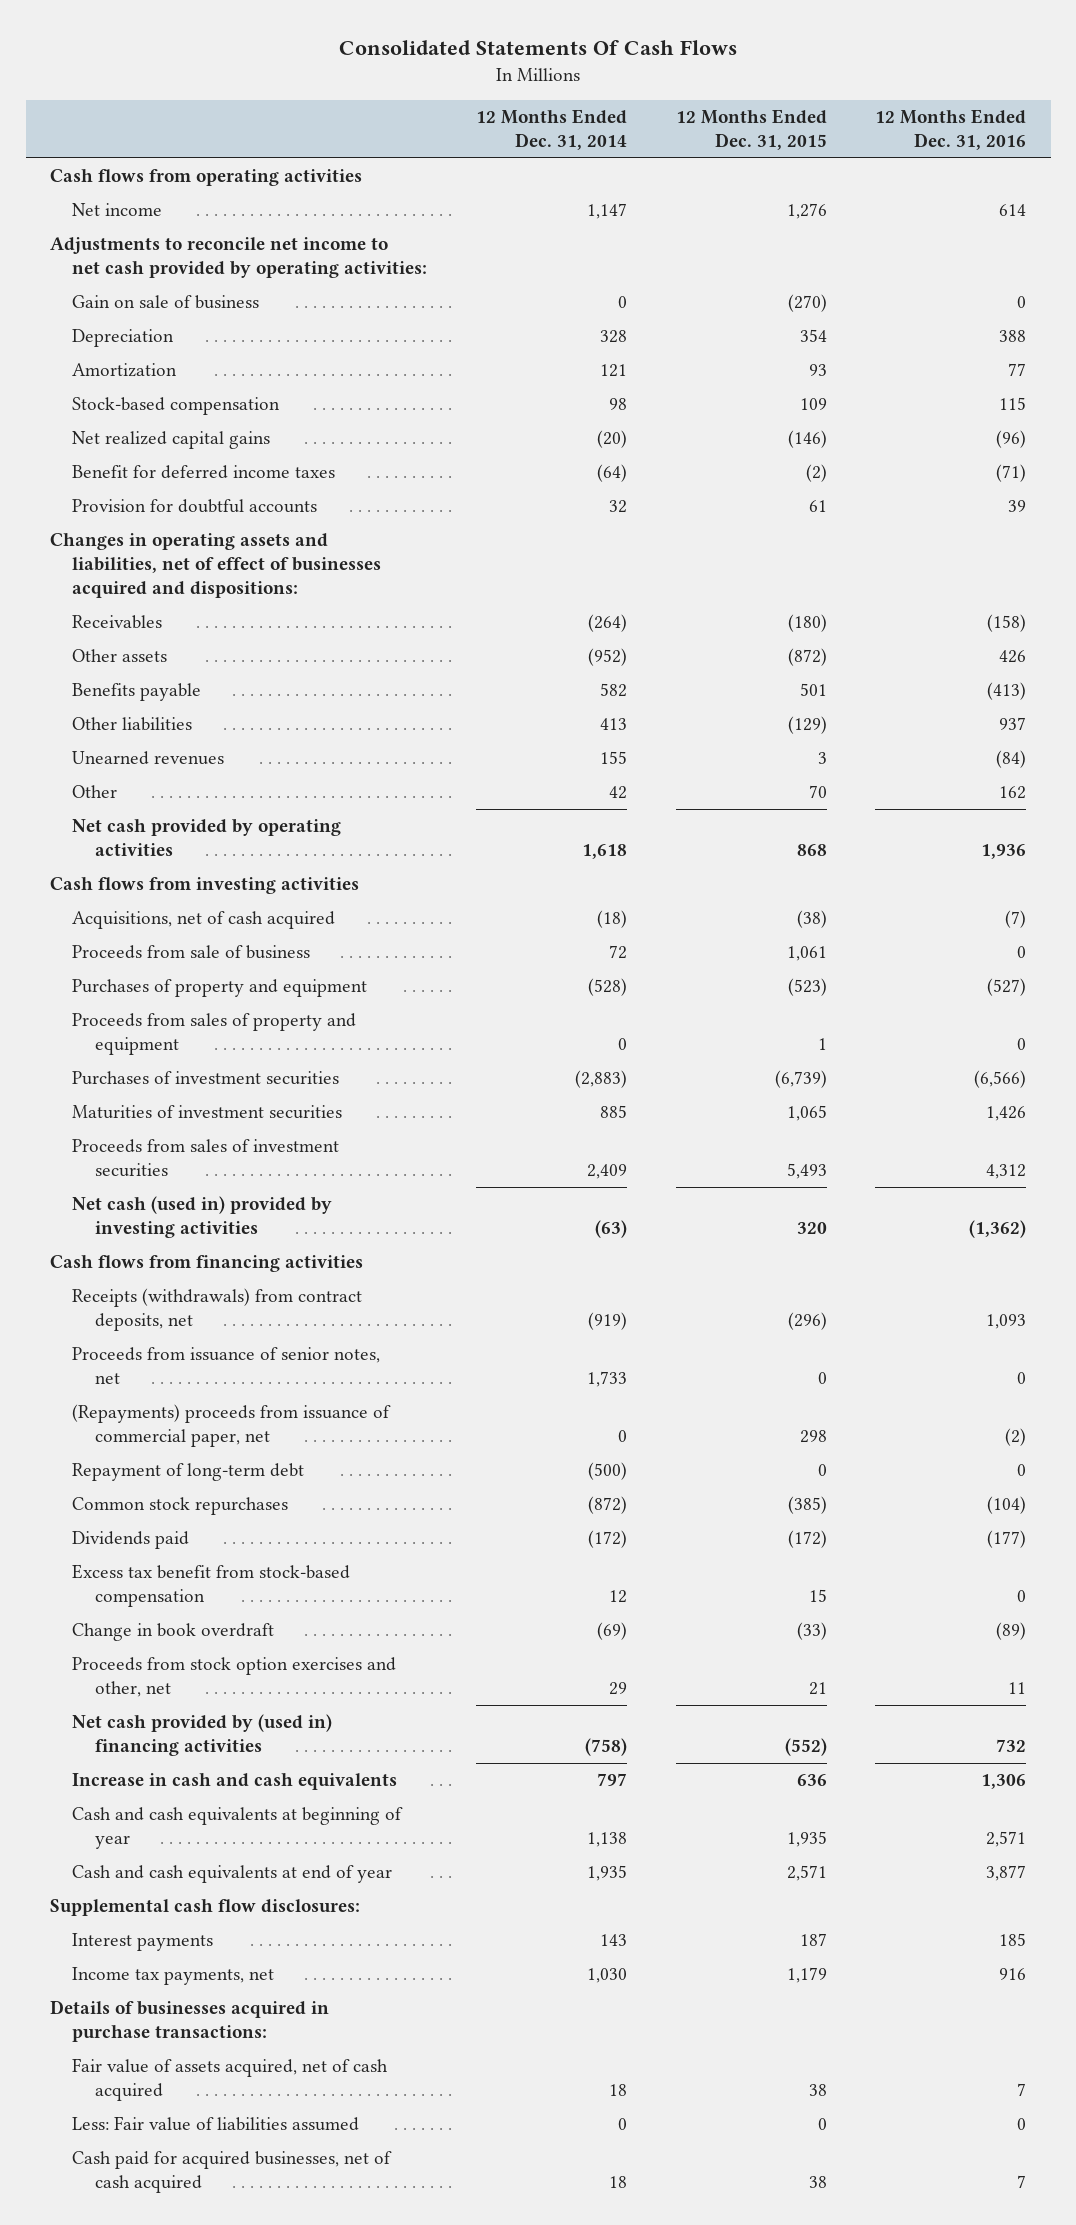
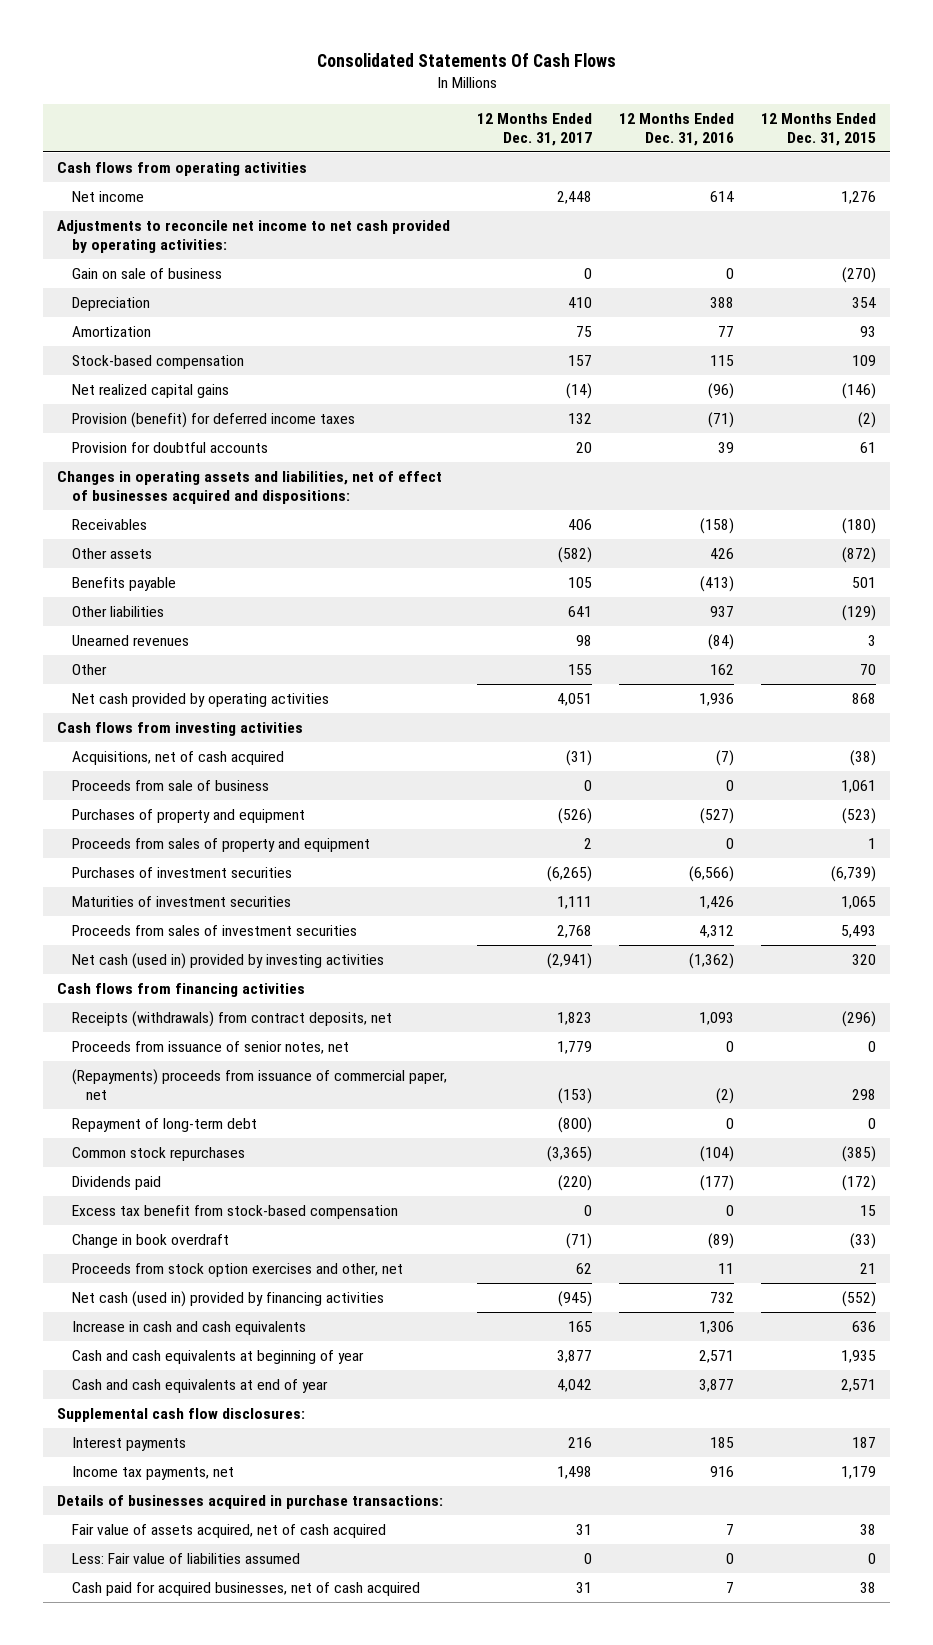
- | 12 Months Ended Dec. 31, 2014 | 12 Months Ended Dec. 31, 2015 | 12 Months Ended Dec. 31, 2016
+ | 12 Months Ended Dec. 31, 2017 | 12 Months Ended Dec. 31, 2016 | 12 Months Ended Dec. 31, 2015
- Benefit for deferred income taxes | (64) | (2) | (71)
+ Provision (benefit) for deferred income taxes | 132 | (71) | (2)
- Net cash provided by (used in) financing activities | (758) | (552) | 732
+ Net cash (used in) provided by financing activities | (945) | 732 | (552)

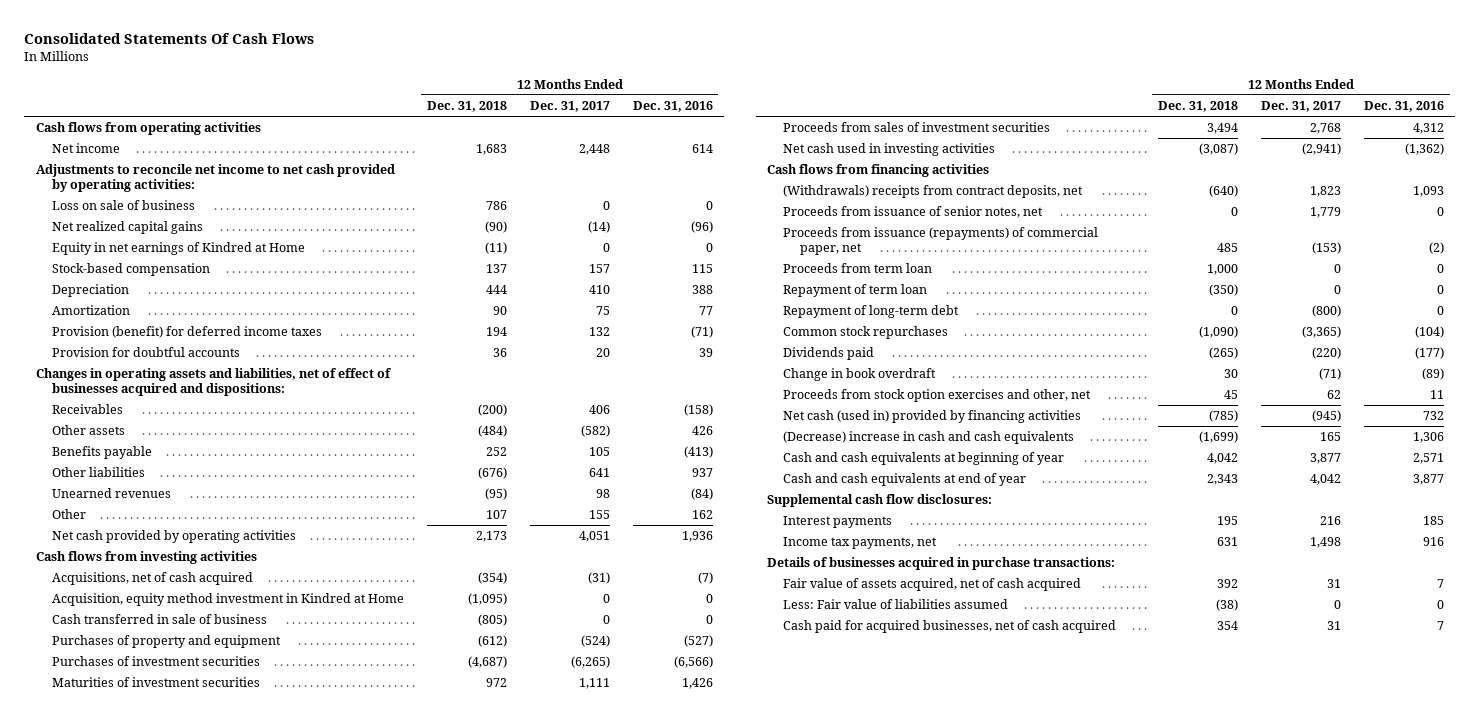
- | 12 Months Ended Dec. 31, 2017 | 12 Months Ended Dec. 31, 2016 | 12 Months Ended Dec. 31, 2015
+ | 12 Months Ended Dec. 31, 2018 | 12 Months Ended Dec. 31, 2017 | 12 Months Ended Dec. 31, 2016
- Gain on sale of business | 0 | 0 | (270)
+ Loss on sale of business | 786 | 0 | 0
moved up: Net realized capital gains | (90) | (14) | (96)
+ Equity in net earnings of Kindred at Home | (11) | 0 | 0
moved up: Stock-based compensation | 137 | 157 | 115
- Proceeds from sale of business | 0 | 0 | 1,061
- Purchases of property and equipment | (526) | (527) | (523)
- Proceeds from sales of property and equipment | 2 | 0 | 1
+ Acquisition, equity method investment in Kindred at Home | (1,095) | 0 | 0
+ Cash transferred in sale of business | (805) | 0 | 0
+ Purchases of property and equipment | (612) | (524) | (527)
- Net cash (used in) provided by investing activities | (2,941) | (1,362) | 320
+ Net cash used in investing activities | (3,087) | (2,941) | (1,362)
- Receipts (withdrawals) from contract deposits, net | 1,823 | 1,093 | (296)
+ (Withdrawals) receipts from contract deposits, net | (640) | 1,823 | 1,093
- (Repayments) proceeds from issuance of commercial paper, net | (153) | (2) | 298
+ Proceeds from issuance (repayments) of commercial paper, net | 485 | (153) | (2)
+ Proceeds from term loan | 1,000 | 0 | 0
+ Repayment of term loan | (350) | 0 | 0
- Excess tax benefit from stock-based compensation | 0 | 0 | 15
- Increase in cash and cash equivalents | 165 | 1,306 | 636
+ (Decrease) increase in cash and cash equivalents | (1,699) | 165 | 1,306

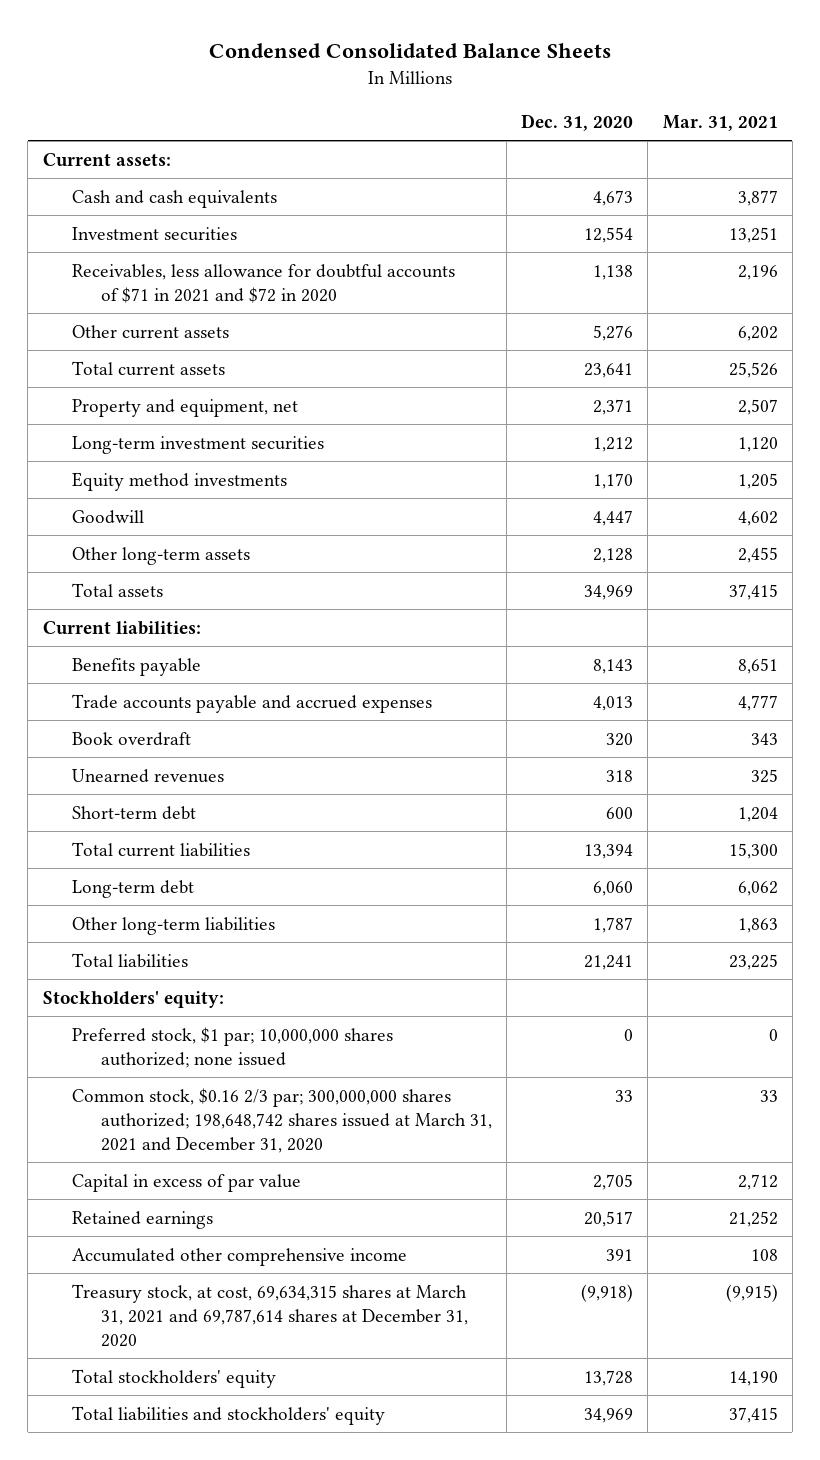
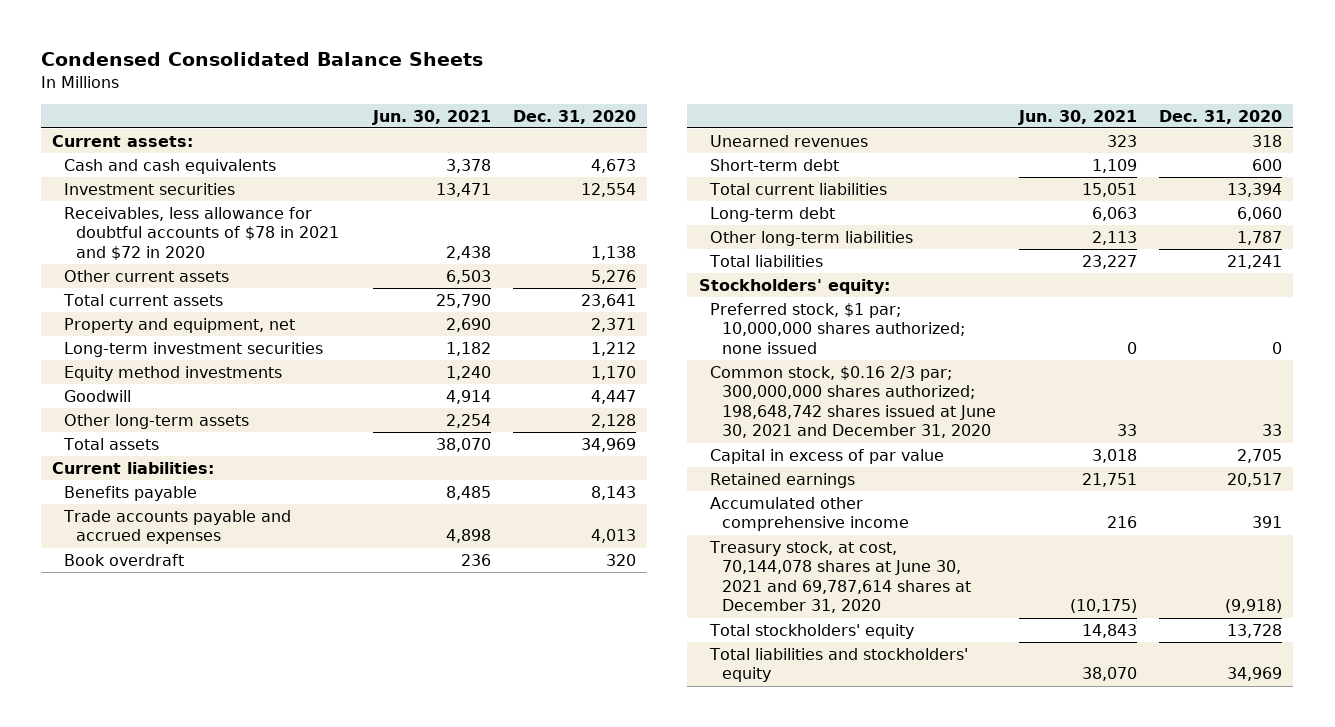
- | Dec. 31, 2020 | Mar. 31, 2021
+ | Jun. 30, 2021 | Dec. 31, 2020
- Receivables, less allowance for doubtful accounts of $71 in 2021 and $72 in 2020 | 1,138 | 2,196
+ Receivables, less allowance for doubtful accounts of $78 in 2021 and $72 in 2020 | 2,438 | 1,138
- Common stock, $0.16 2/3 par; 300,000,000 shares authorized; 198,648,742 shares issued at March 31, 2021 and December 31, 2020 | 33 | 33
+ Common stock, $0.16 2/3 par; 300,000,000 shares authorized; 198,648,742 shares issued at June 30, 2021 and December 31, 2020 | 33 | 33
- Treasury stock, at cost, 69,634,315 shares at March 31, 2021 and 69,787,614 shares at December 31, 2020 | (9,918) | (9,915)
+ Treasury stock, at cost, 70,144,078 shares at June 30, 2021 and 69,787,614 shares at December 31, 2020 | (10,175) | (9,918)

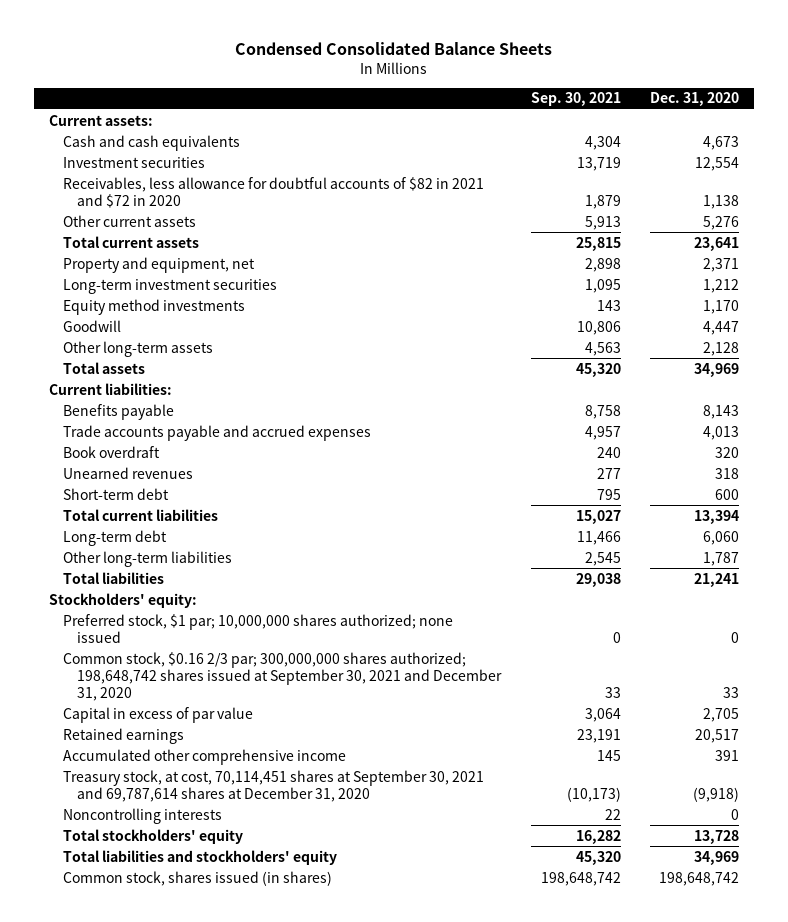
- | Jun. 30, 2021 | Dec. 31, 2020
+ | Sep. 30, 2021 | Dec. 31, 2020
- Receivables, less allowance for doubtful accounts of $78 in 2021 and $72 in 2020 | 2,438 | 1,138
+ Receivables, less allowance for doubtful accounts of $82 in 2021 and $72 in 2020 | 1,879 | 1,138
- Common stock, $0.16 2/3 par; 300,000,000 shares authorized; 198,648,742 shares issued at June 30, 2021 and December 31, 2020 | 33 | 33
+ Common stock, $0.16 2/3 par; 300,000,000 shares authorized; 198,648,742 shares issued at September 30, 2021 and December 31, 2020 | 33 | 33
- Treasury stock, at cost, 70,144,078 shares at June 30, 2021 and 69,787,614 shares at December 31, 2020 | (10,175) | (9,918)
+ Treasury stock, at cost, 70,114,451 shares at September 30, 2021 and 69,787,614 shares at December 31, 2020 | (10,173) | (9,918)
+ Noncontrolling interests | 22 | 0
+ Common stock, shares issued (in shares) | 198,648,742 | 198,648,742

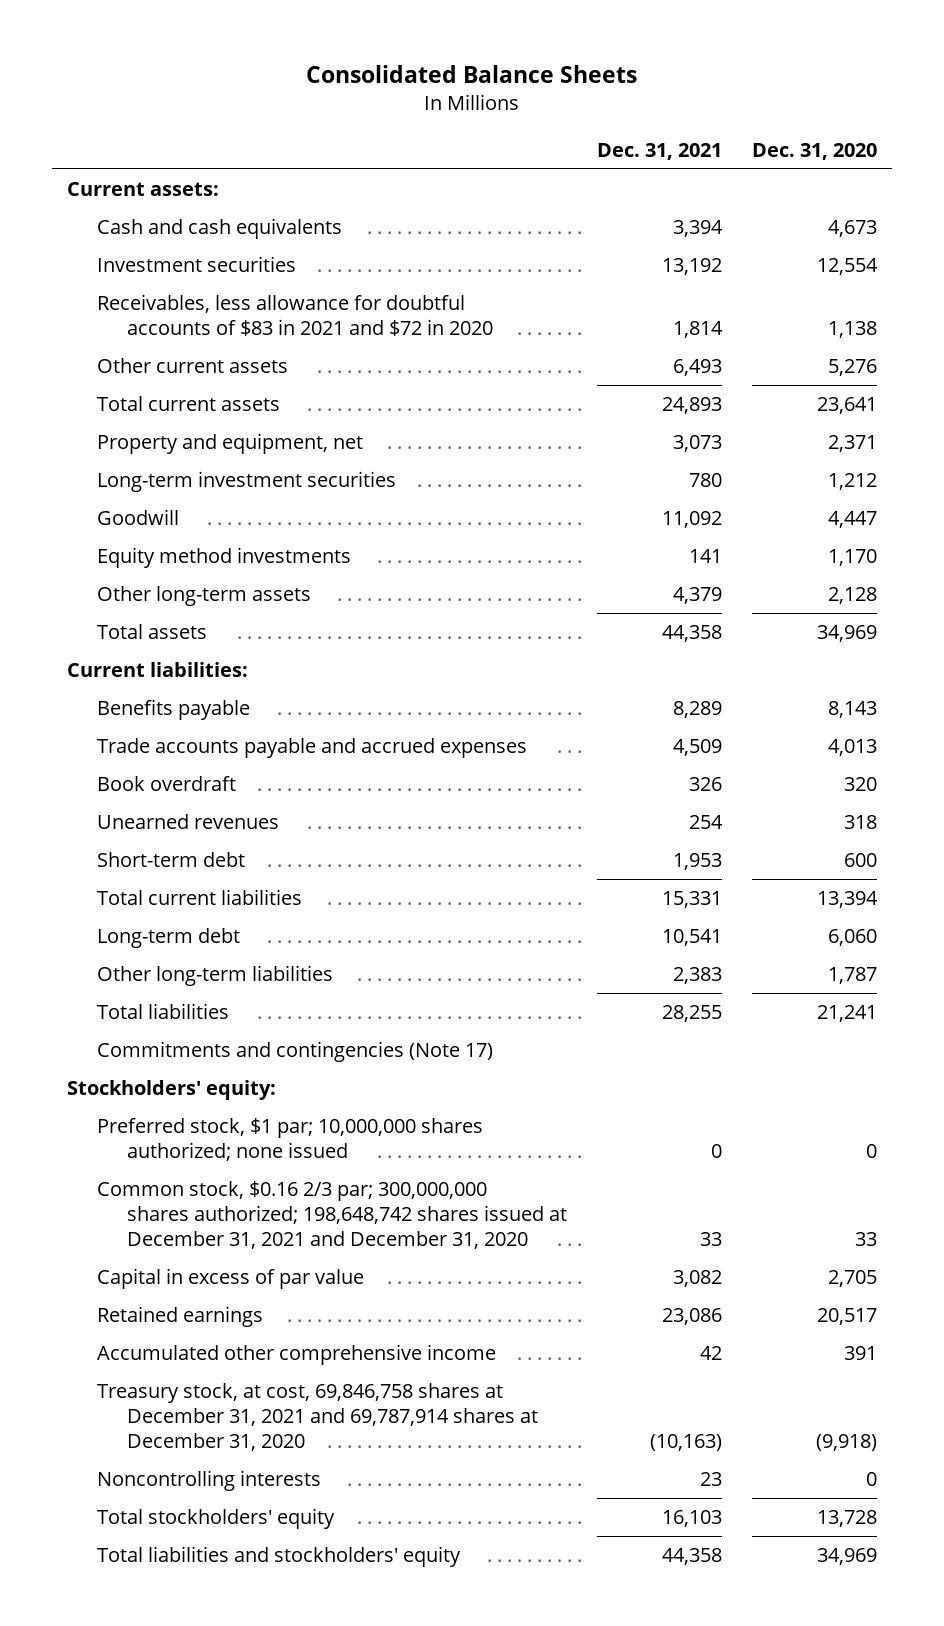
- Condensed Consolidated Balance Sheets
+ Consolidated Balance Sheets
- | Sep. 30, 2021 | Dec. 31, 2020
+ | Dec. 31, 2021 | Dec. 31, 2020
- Receivables, less allowance for doubtful accounts of $82 in 2021 and $72 in 2020 | 1,879 | 1,138
+ Receivables, less allowance for doubtful accounts of $83 in 2021 and $72 in 2020 | 1,814 | 1,138
moved down: Equity method investments | 141 | 1,170
+ Commitments and contingencies (Note 17)
- Common stock, $0.16 2/3 par; 300,000,000 shares authorized; 198,648,742 shares issued at September 30, 2021 and December 31, 2020 | 33 | 33
+ Common stock, $0.16 2/3 par; 300,000,000 shares authorized; 198,648,742 shares issued at December 31, 2021 and December 31, 2020 | 33 | 33
- Treasury stock, at cost, 70,114,451 shares at September 30, 2021 and 69,787,614 shares at December 31, 2020 | (10,173) | (9,918)
+ Treasury stock, at cost, 69,846,758 shares at December 31, 2021 and 69,787,914 shares at December 31, 2020 | (10,163) | (9,918)
- Common stock, shares issued (in shares) | 198,648,742 | 198,648,742

